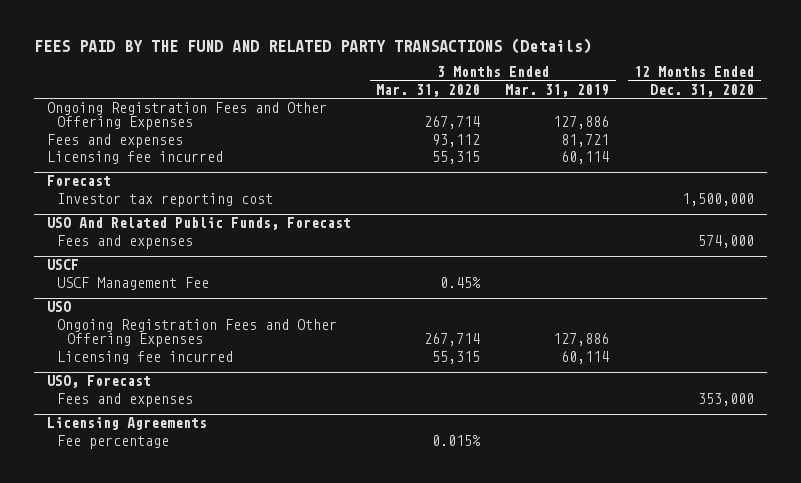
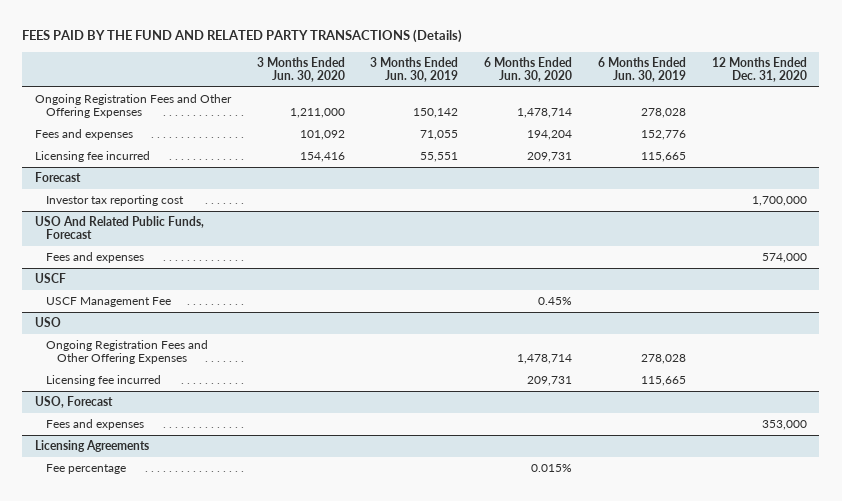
- | 3 Months Ended Mar. 31, 2020 | 3 Months Ended Mar. 31, 2019 | 12 Months Ended Dec. 31, 2020
+ | 3 Months Ended Jun. 30, 2020 | 3 Months Ended Jun. 30, 2019 | 6 Months Ended Jun. 30, 2020 | 6 Months Ended Jun. 30, 2019 | 12 Months Ended Dec. 31, 2020
@ Forecast
- Investor tax reporting cost | | | 1,500,000
+ Investor tax reporting cost | | | | | 1,700,000

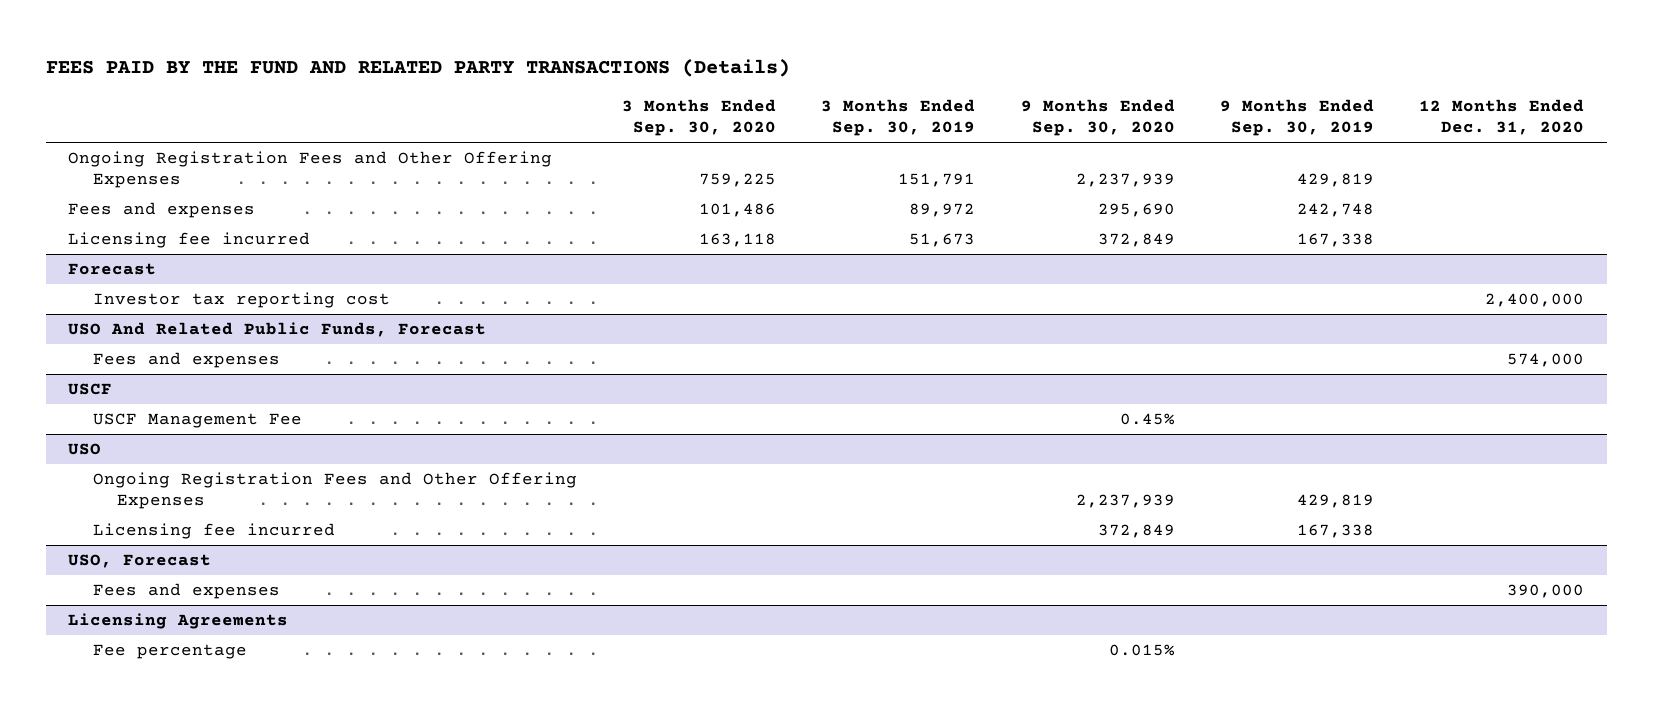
- | 3 Months Ended Jun. 30, 2020 | 3 Months Ended Jun. 30, 2019 | 6 Months Ended Jun. 30, 2020 | 6 Months Ended Jun. 30, 2019 | 12 Months Ended Dec. 31, 2020
+ | 3 Months Ended Sep. 30, 2020 | 3 Months Ended Sep. 30, 2019 | 9 Months Ended Sep. 30, 2020 | 9 Months Ended Sep. 30, 2019 | 12 Months Ended Dec. 31, 2020
@ Forecast
- Investor tax reporting cost | | | | | 1,700,000
+ Investor tax reporting cost | | | | | 2,400,000
@ USO, Forecast
- Fees and expenses | | | | | 353,000
+ Fees and expenses | | | | | 390,000

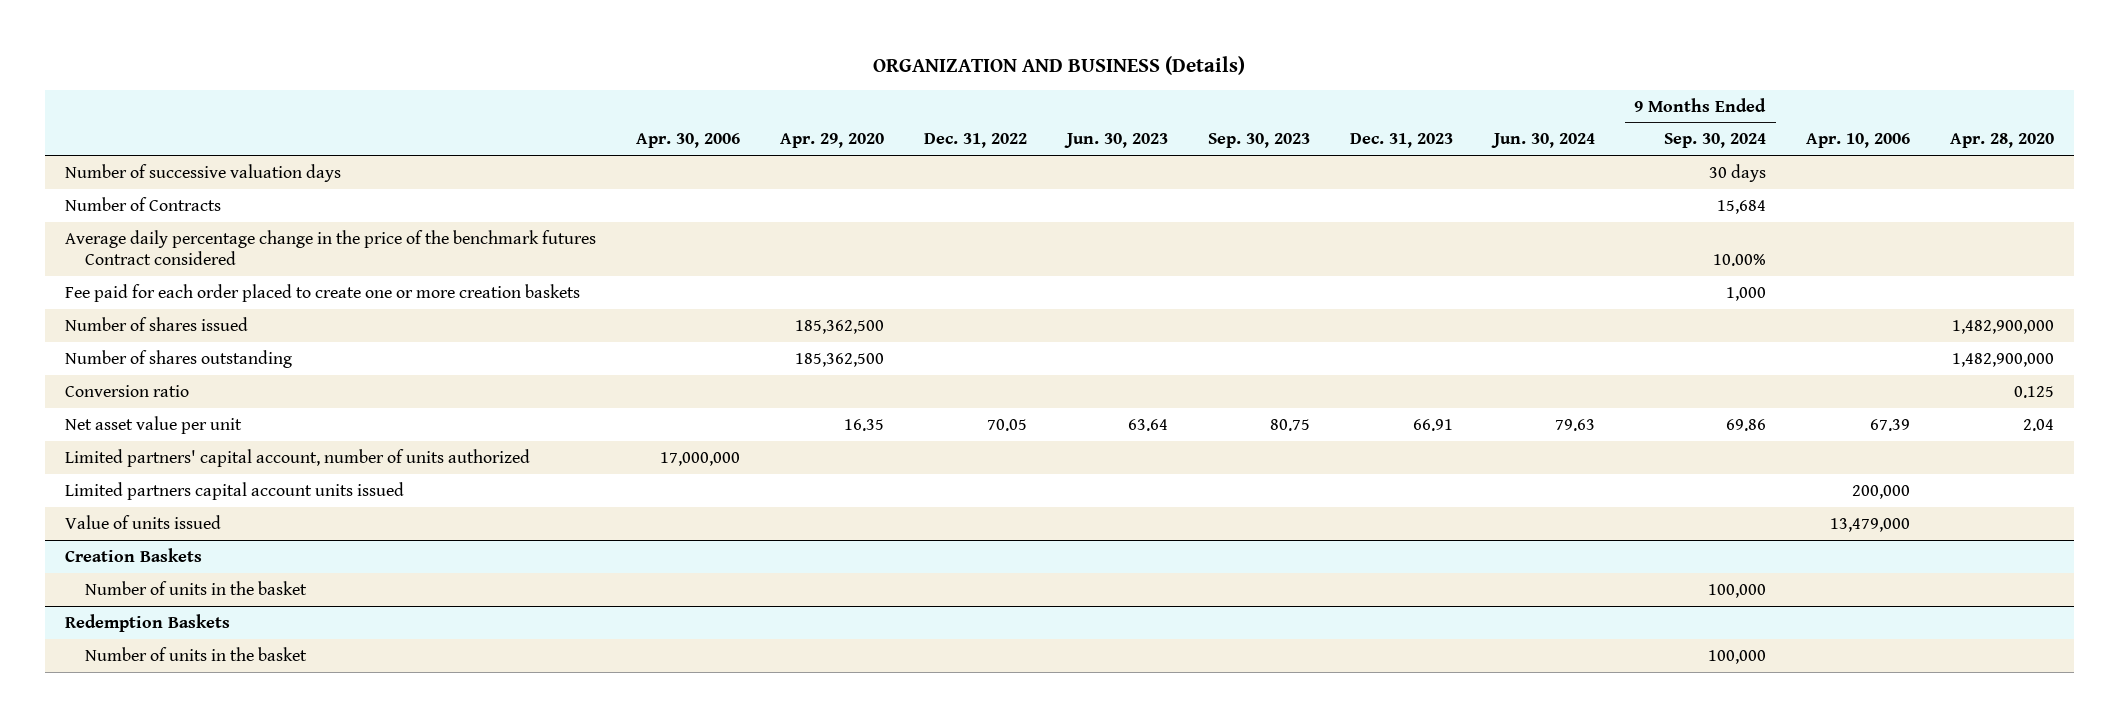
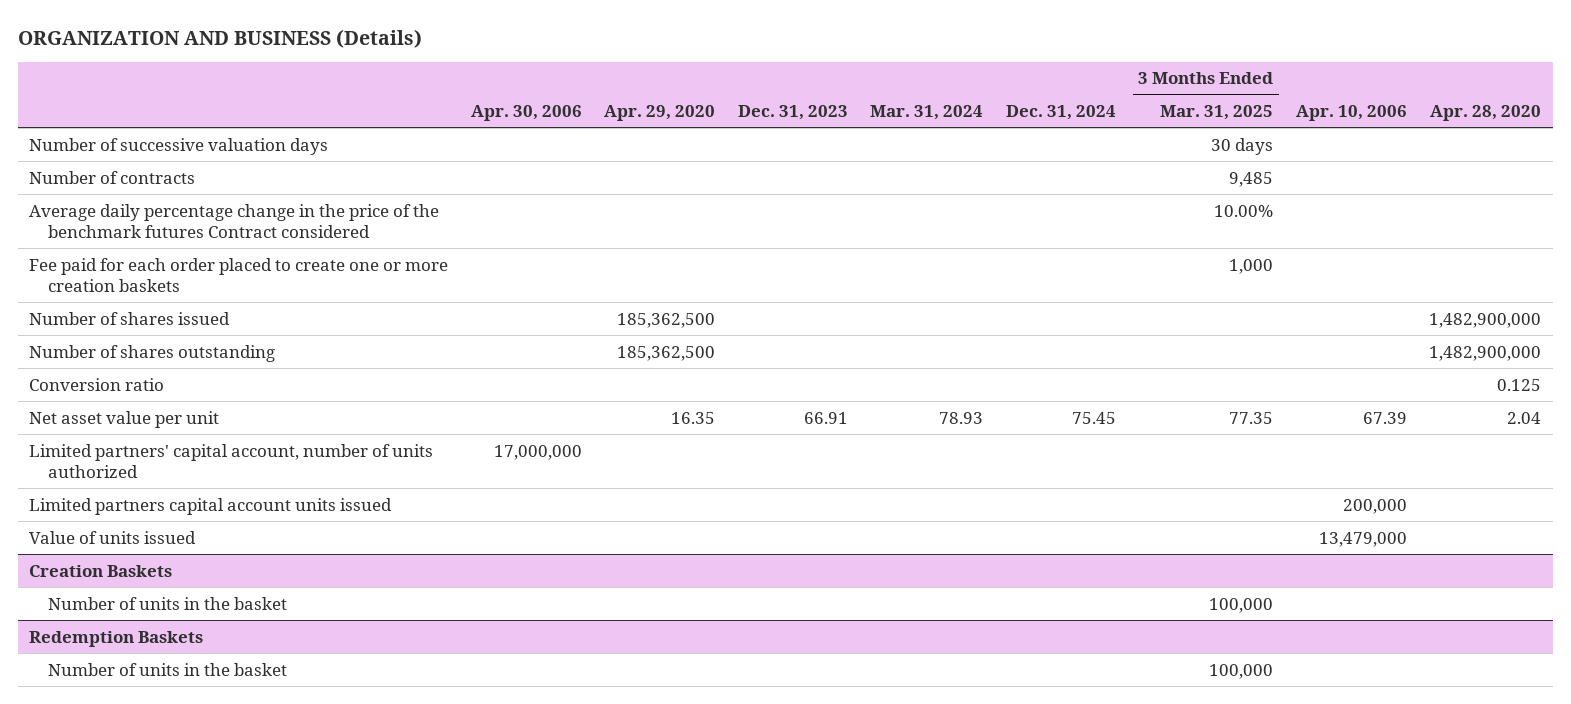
- | Apr. 30, 2006 | Apr. 29, 2020 | Dec. 31, 2022 | Jun. 30, 2023 | Sep. 30, 2023 | Dec. 31, 2023 | Jun. 30, 2024 | 9 Months Ended Sep. 30, 2024 | Apr. 10, 2006 | Apr. 28, 2020
+ | Apr. 30, 2006 | Apr. 29, 2020 | Dec. 31, 2023 | Mar. 31, 2024 | Dec. 31, 2024 | 3 Months Ended Mar. 31, 2025 | Apr. 10, 2006 | Apr. 28, 2020
- Number of Contracts | | | | | | | | 15,684 | |
+ Number of contracts | | | | | | 9,485 | |

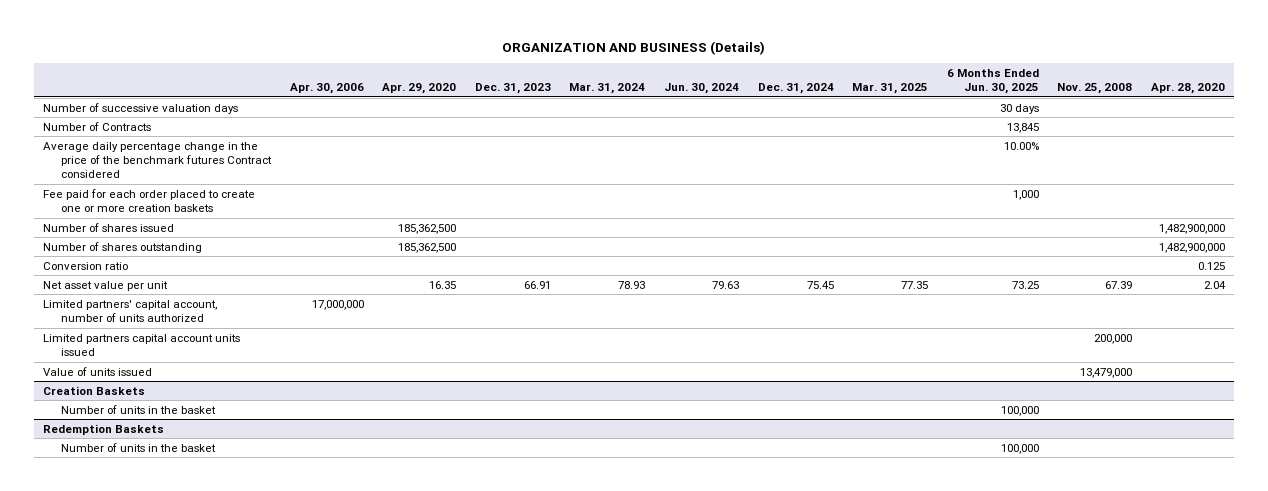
- | Apr. 30, 2006 | Apr. 29, 2020 | Dec. 31, 2023 | Mar. 31, 2024 | Dec. 31, 2024 | 3 Months Ended Mar. 31, 2025 | Apr. 10, 2006 | Apr. 28, 2020
+ | Apr. 30, 2006 | Apr. 29, 2020 | Dec. 31, 2023 | Mar. 31, 2024 | Jun. 30, 2024 | Dec. 31, 2024 | Mar. 31, 2025 | 6 Months Ended Jun. 30, 2025 | Nov. 25, 2008 | Apr. 28, 2020
- Number of contracts | | | | | | 9,485 | |
+ Number of Contracts | | | | | | | | 13,845 | |

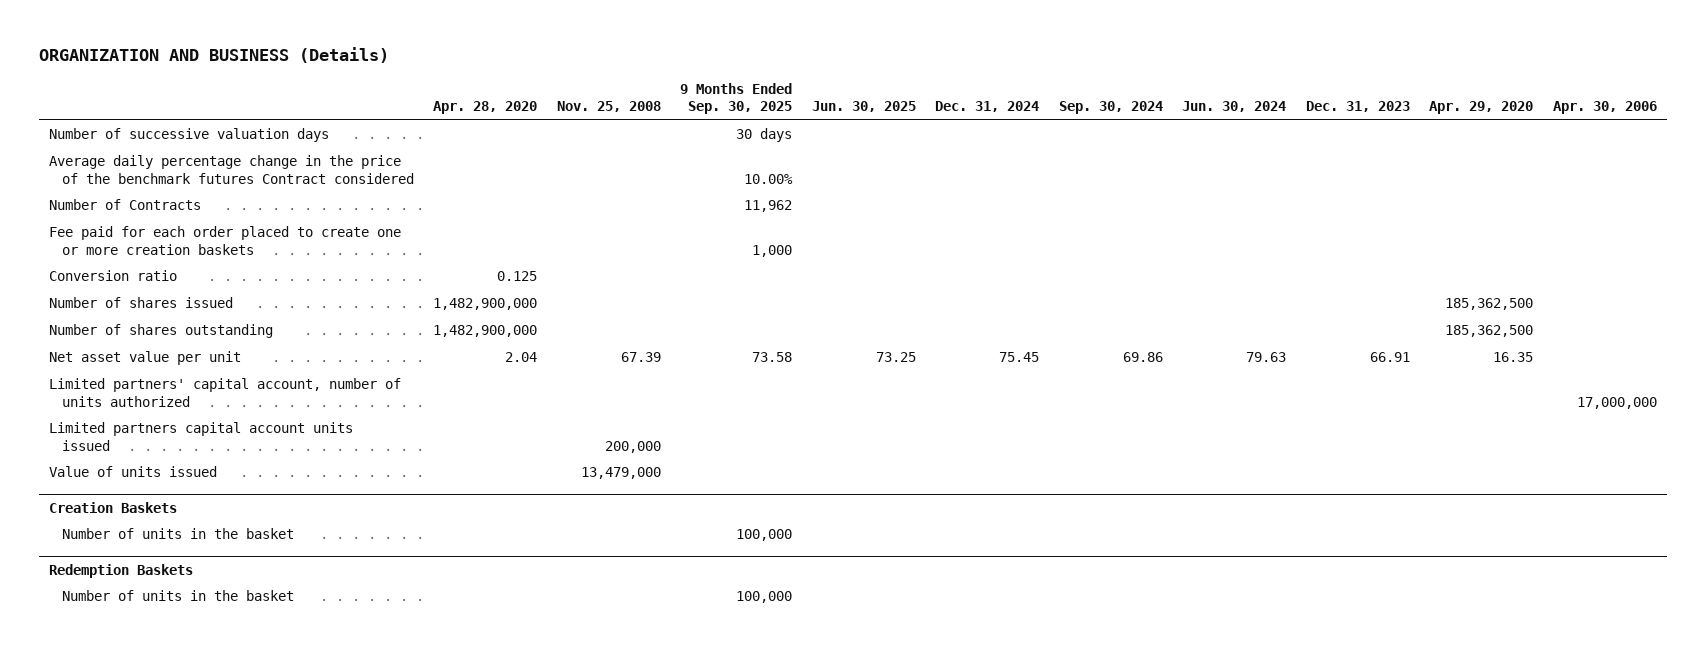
- | Apr. 30, 2006 | Apr. 29, 2020 | Dec. 31, 2023 | Mar. 31, 2024 | Jun. 30, 2024 | Dec. 31, 2024 | Mar. 31, 2025 | 6 Months Ended Jun. 30, 2025 | Nov. 25, 2008 | Apr. 28, 2020
+ | Apr. 28, 2020 | Nov. 25, 2008 | 9 Months Ended Sep. 30, 2025 | Jun. 30, 2025 | Dec. 31, 2024 | Sep. 30, 2024 | Jun. 30, 2024 | Dec. 31, 2023 | Apr. 29, 2020 | Apr. 30, 2006
moved down: Number of Contracts | | | 11,962 | | | | | | |
moved up: Conversion ratio | 0.125 | | | | | | | | |

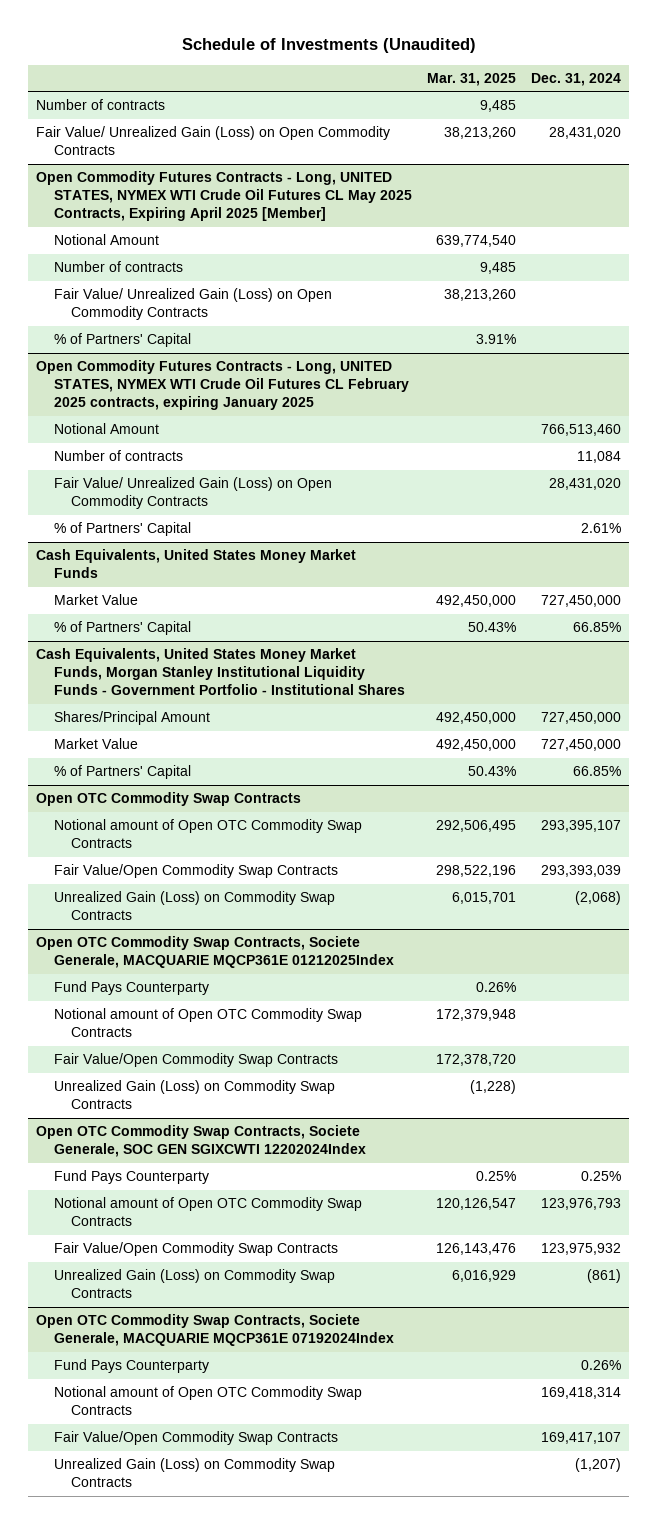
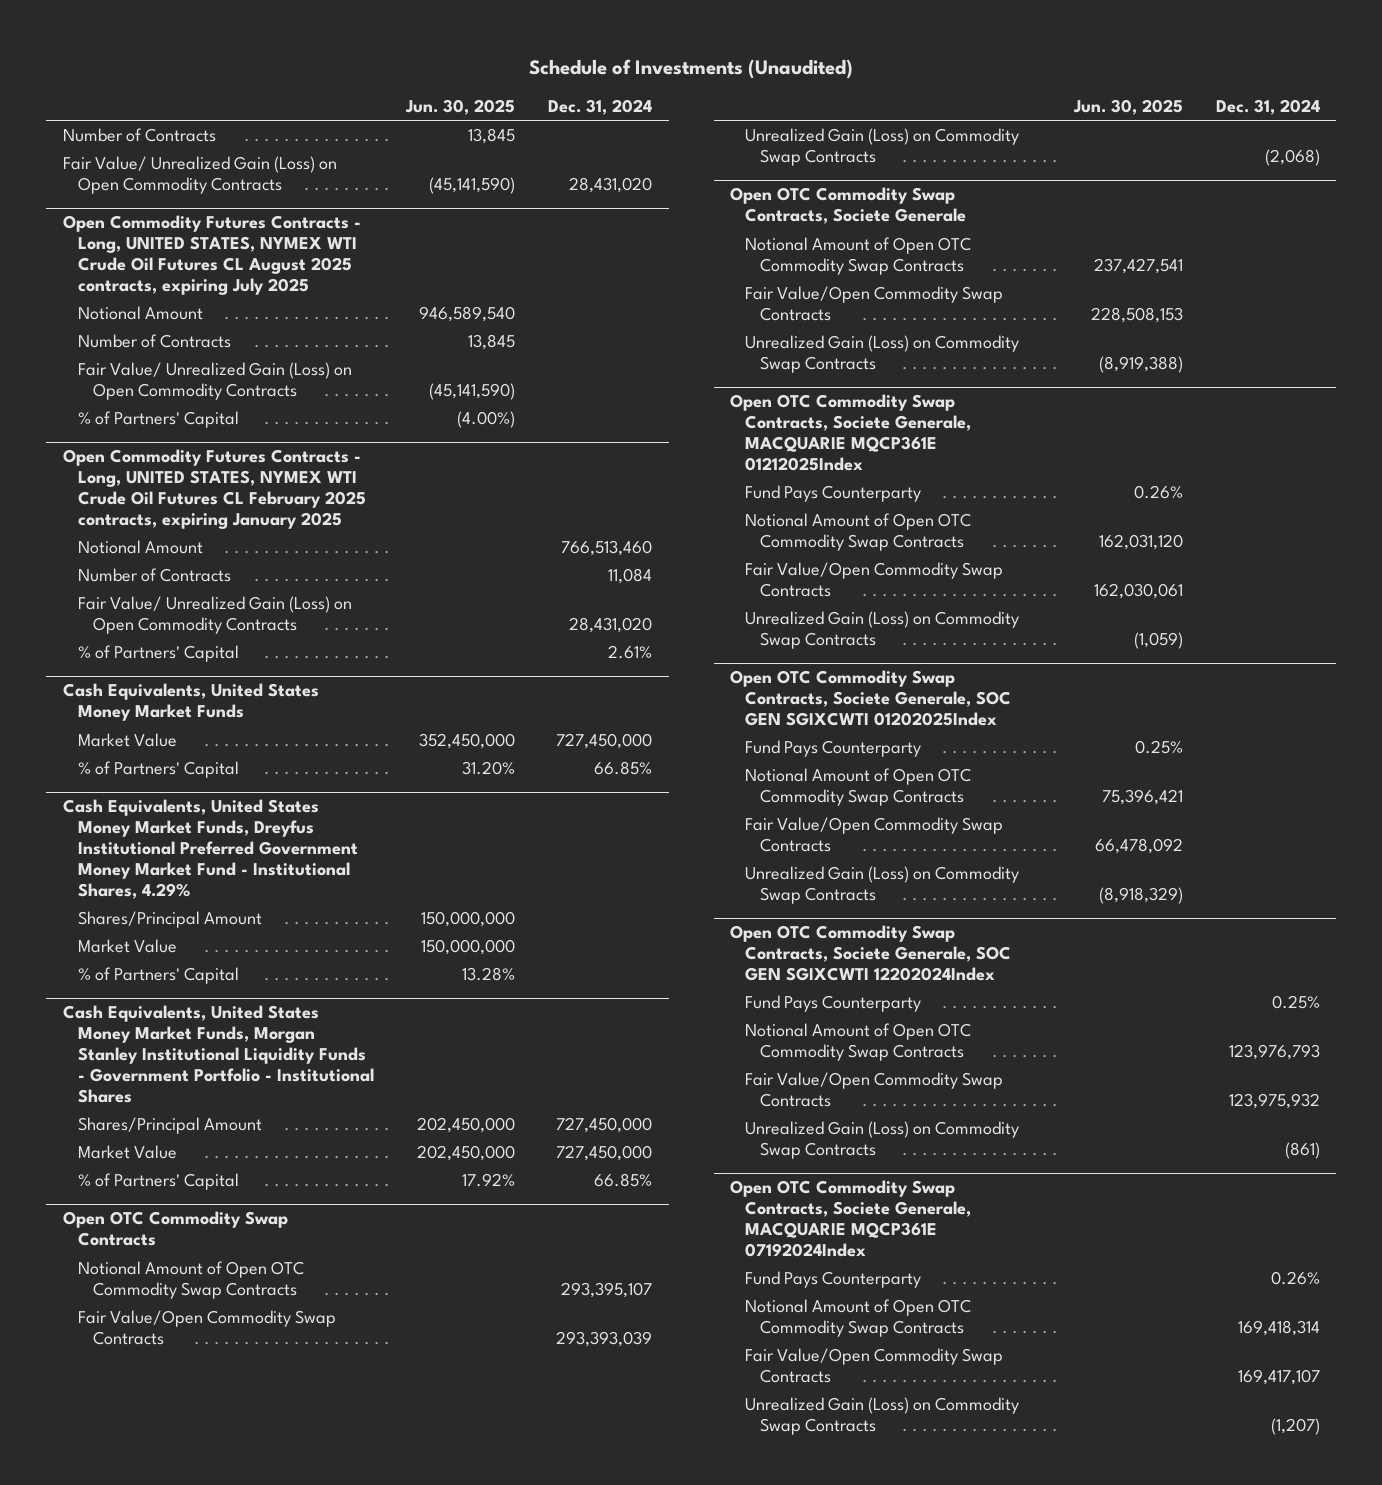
- | Mar. 31, 2025 | Dec. 31, 2024
+ | Jun. 30, 2025 | Dec. 31, 2024
- Number of contracts | 9,485 |
+ Number of Contracts | 13,845 |
- Open Commodity Futures Contracts - Long, UNITED STATES, NYMEX WTI Crude Oil Futures CL May 2025 Contracts, Expiring April 2025 [Member]
+ Open Commodity Futures Contracts - Long, UNITED STATES, NYMEX WTI Crude Oil Futures CL August 2025 contracts, expiring July 2025
- Number of contracts | 9,485 |
+ Number of Contracts | 13,845 |
@ Open Commodity Futures Contracts - Long, UNITED STATES, NYMEX WTI Crude Oil Futures CL February 2025 contracts, expiring January 2025
- Number of contracts | | 11,084
+ Number of Contracts | | 11,084
+ Cash Equivalents, United States Money Market Funds, Dreyfus Institutional Preferred Government Money Market Fund - Institutional Shares, 4.29%
+ Shares/Principal Amount | 150,000,000 |
+ Market Value | 150,000,000 |
+ % of Partners' Capital | 13.28% |
@ Open OTC Commodity Swap Contracts
- Notional amount of Open OTC Commodity Swap Contracts | 292,506,495 | 293,395,107
+ Notional Amount of Open OTC Commodity Swap Contracts | | 293,395,107
+ Open OTC Commodity Swap Contracts, Societe Generale
+ Notional Amount of Open OTC Commodity Swap Contracts | 237,427,541 |
+ Fair Value/Open Commodity Swap Contracts | 228,508,153 |
+ Unrealized Gain (Loss) on Commodity Swap Contracts | (8,919,388) |
@ Open OTC Commodity Swap Contracts, Societe Generale, MACQUARIE MQCP361E 01212025Index
- Notional amount of Open OTC Commodity Swap Contracts | 172,379,948 |
+ Notional Amount of Open OTC Commodity Swap Contracts | 162,031,120 |
+ Open OTC Commodity Swap Contracts, Societe Generale, SOC GEN SGIXCWTI 01202025Index
+ Fund Pays Counterparty | 0.25% |
+ Notional Amount of Open OTC Commodity Swap Contracts | 75,396,421 |
+ Fair Value/Open Commodity Swap Contracts | 66,478,092 |
+ Unrealized Gain (Loss) on Commodity Swap Contracts | (8,918,329) |
@ Open OTC Commodity Swap Contracts, Societe Generale, SOC GEN SGIXCWTI 12202024Index
- Notional amount of Open OTC Commodity Swap Contracts | 120,126,547 | 123,976,793
+ Notional Amount of Open OTC Commodity Swap Contracts | | 123,976,793
@ Open OTC Commodity Swap Contracts, Societe Generale, MACQUARIE MQCP361E 07192024Index
- Notional amount of Open OTC Commodity Swap Contracts | | 169,418,314
+ Notional Amount of Open OTC Commodity Swap Contracts | | 169,418,314

